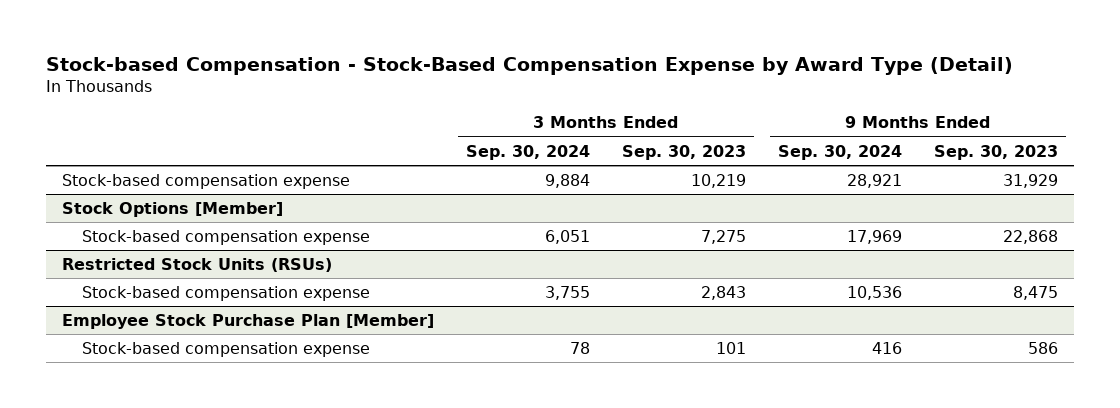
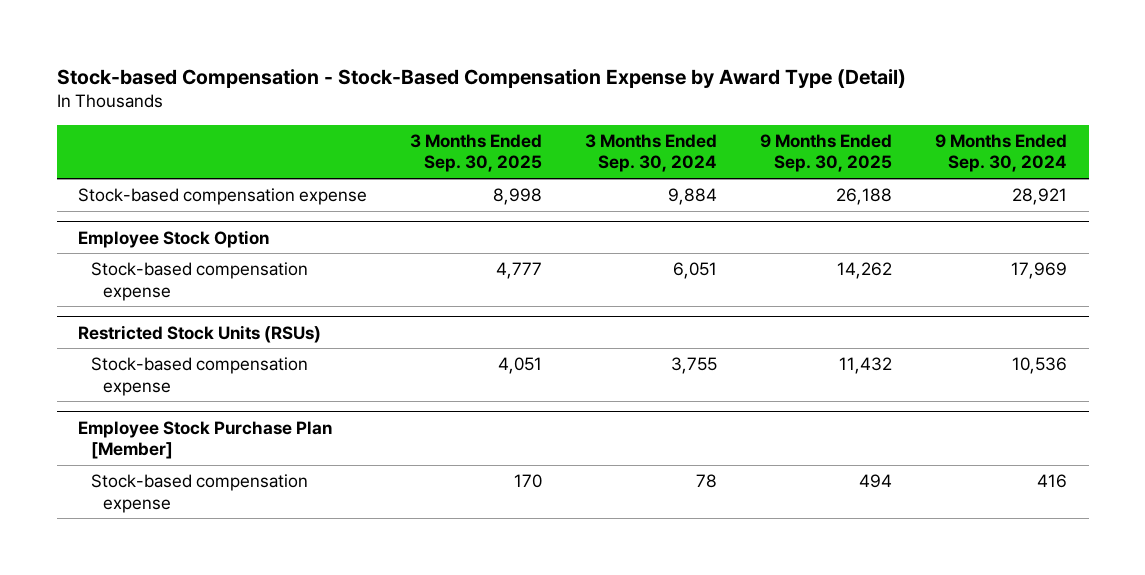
- | 3 Months Ended Sep. 30, 2024 | 3 Months Ended Sep. 30, 2023 | 9 Months Ended Sep. 30, 2024 | 9 Months Ended Sep. 30, 2023
+ | 3 Months Ended Sep. 30, 2025 | 3 Months Ended Sep. 30, 2024 | 9 Months Ended Sep. 30, 2025 | 9 Months Ended Sep. 30, 2024
- Stock Options [Member]
+ Employee Stock Option

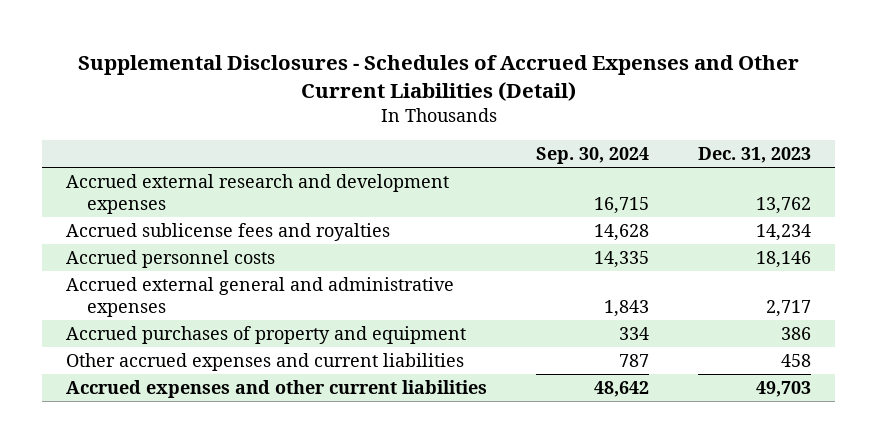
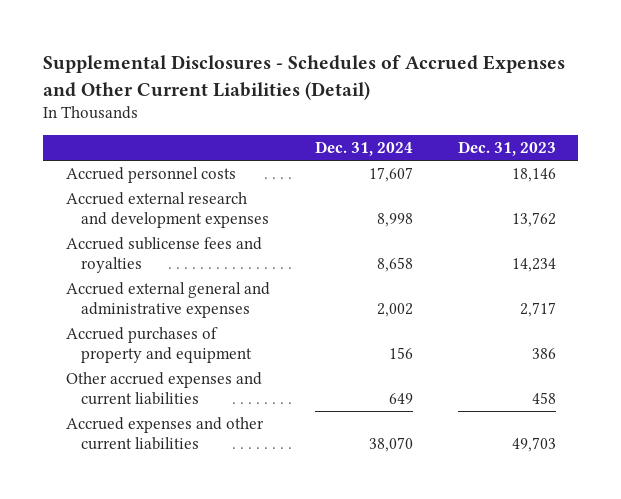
- | Sep. 30, 2024 | Dec. 31, 2023
+ | Dec. 31, 2024 | Dec. 31, 2023
moved up: Accrued personnel costs | 17,607 | 18,146

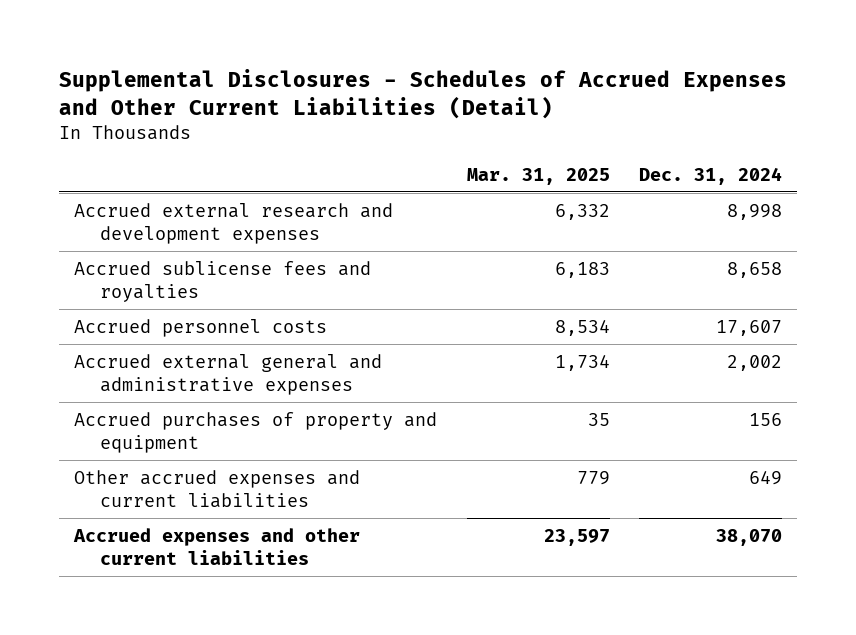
- | Dec. 31, 2024 | Dec. 31, 2023
+ | Mar. 31, 2025 | Dec. 31, 2024
moved down: Accrued personnel costs | 8,534 | 17,607

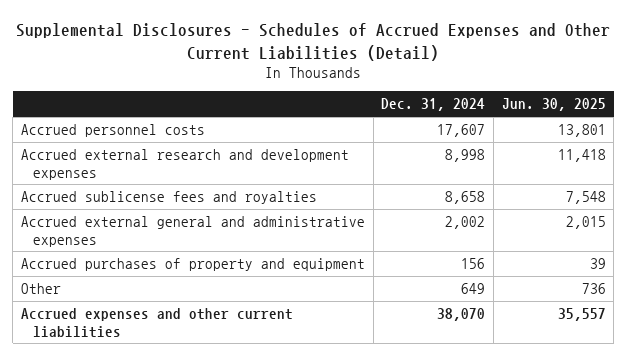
- | Mar. 31, 2025 | Dec. 31, 2024
+ | Dec. 31, 2024 | Jun. 30, 2025
moved up: Accrued personnel costs | 17,607 | 13,801
- Other accrued expenses and current liabilities | 779 | 649
+ Other | 649 | 736

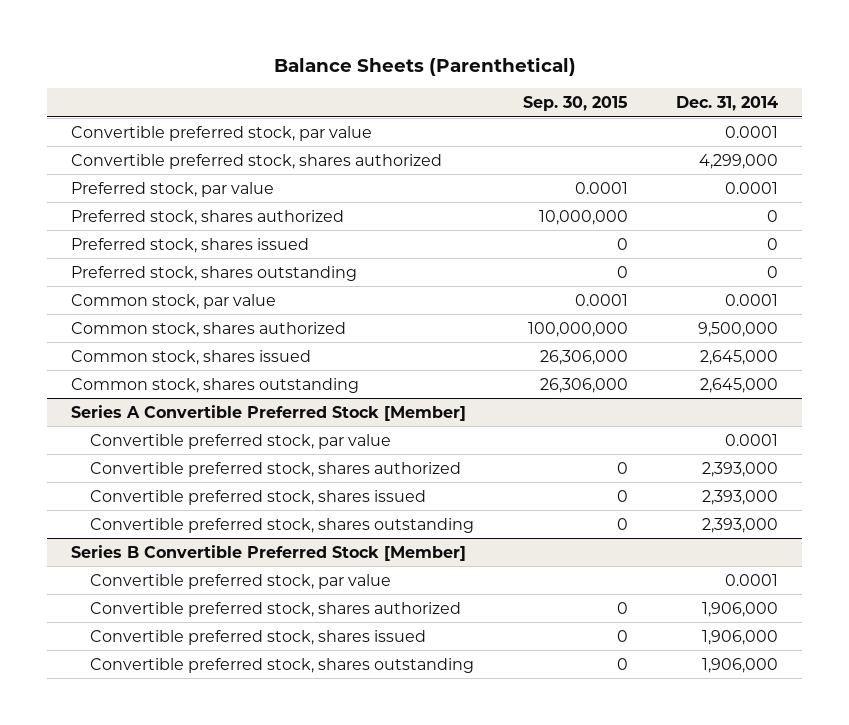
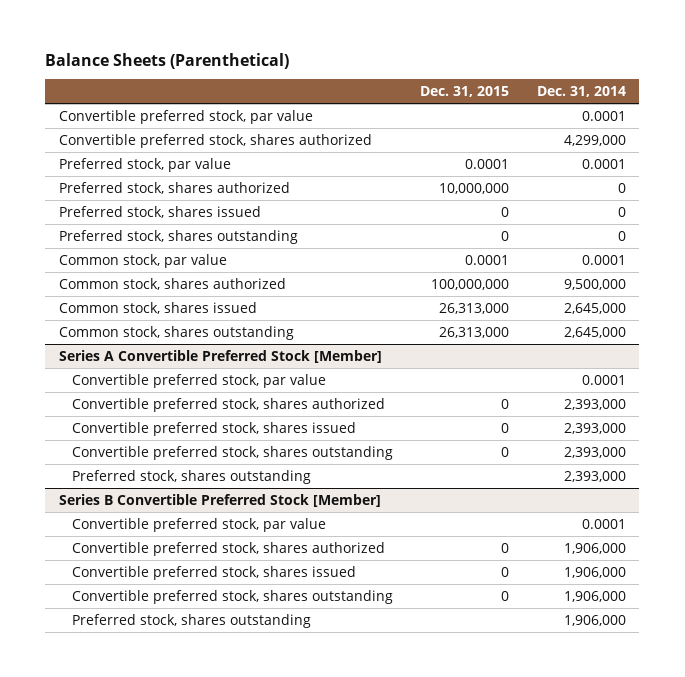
- | Sep. 30, 2015 | Dec. 31, 2014
+ | Dec. 31, 2015 | Dec. 31, 2014
@ Series A Convertible Preferred Stock [Member]
+ Preferred stock, shares outstanding | | 2,393,000
@ Series B Convertible Preferred Stock [Member]
+ Preferred stock, shares outstanding | | 1,906,000

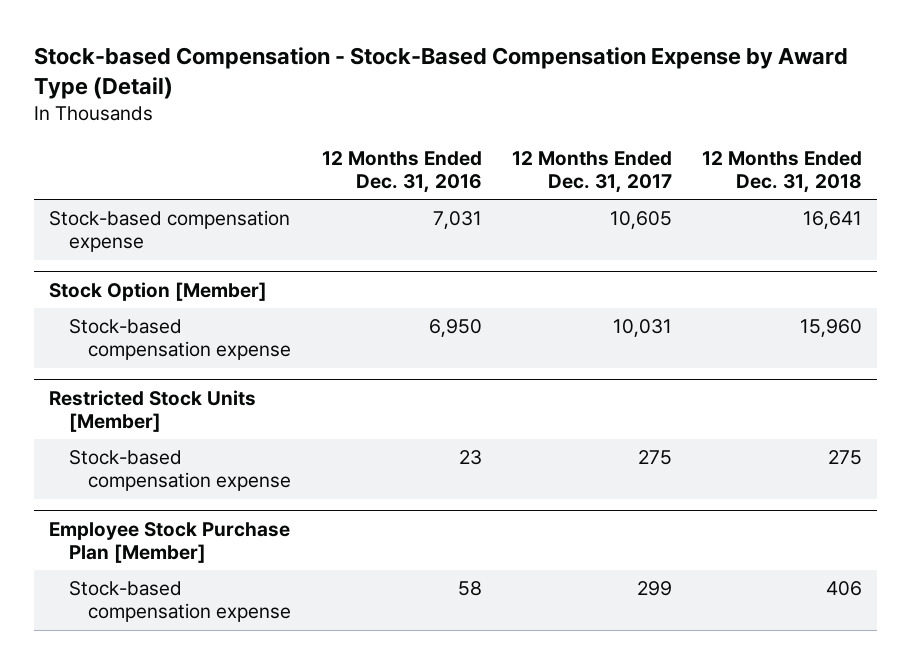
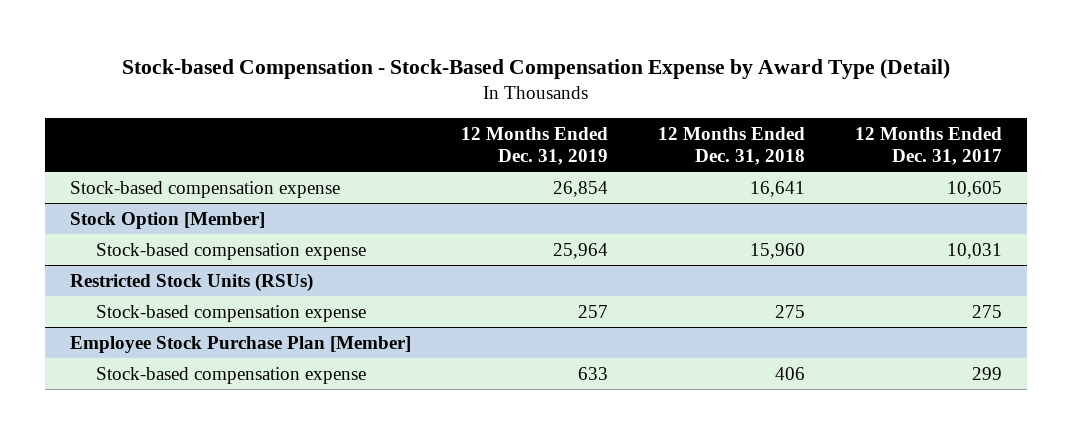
- | 12 Months Ended Dec. 31, 2016 | 12 Months Ended Dec. 31, 2017 | 12 Months Ended Dec. 31, 2018
+ | 12 Months Ended Dec. 31, 2019 | 12 Months Ended Dec. 31, 2018 | 12 Months Ended Dec. 31, 2017
- Restricted Stock Units [Member]
+ Restricted Stock Units (RSUs)

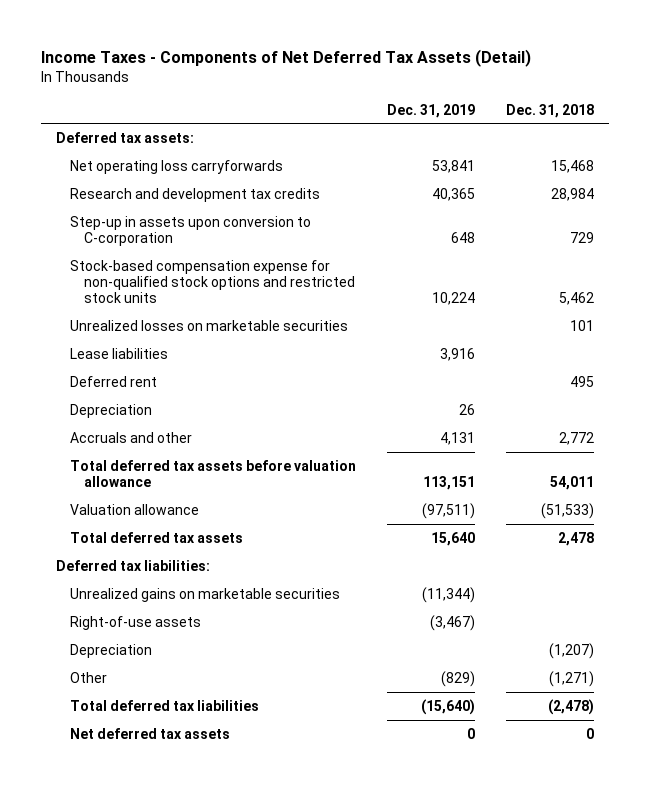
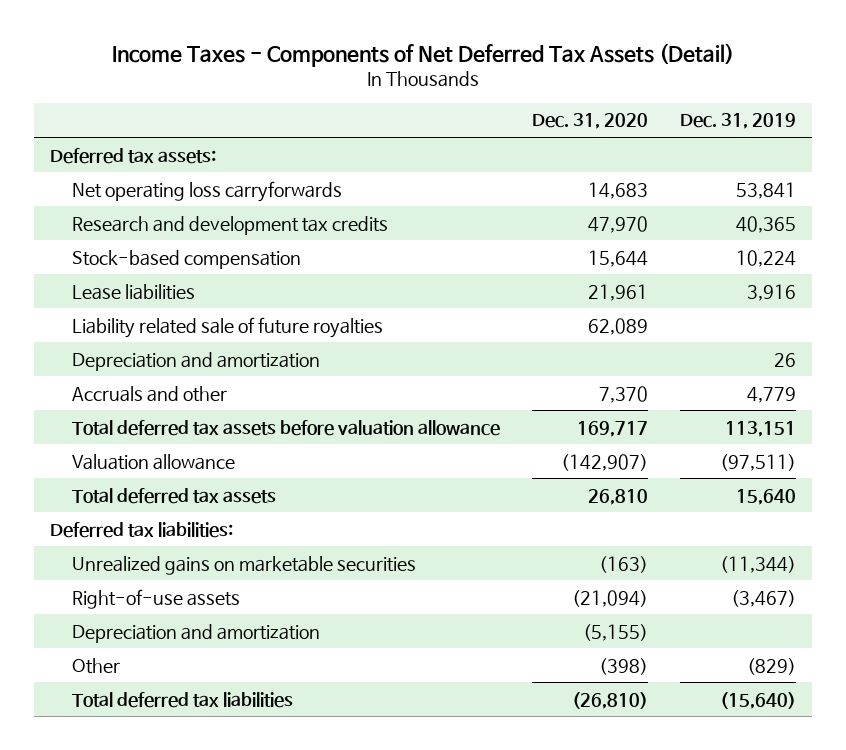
- | Dec. 31, 2019 | Dec. 31, 2018
+ | Dec. 31, 2020 | Dec. 31, 2019
- Step-up in assets upon conversion to C-corporation | 648 | 729
- Stock-based compensation expense for non-qualified stock options and restricted stock units | 10,224 | 5,462
- Unrealized losses on marketable securities | | 101
+ Stock-based compensation | 15,644 | 10,224
- Deferred rent | | 495
- Depreciation | 26 |
- Accruals and other | 4,131 | 2,772
+ Liability related sale of future royalties | 62,089 |
+ Depreciation and amortization | | 26
+ Accruals and other | 7,370 | 4,779
- Depreciation | | (1,207)
+ Depreciation and amortization | (5,155) |
- Net deferred tax assets | 0 | 0

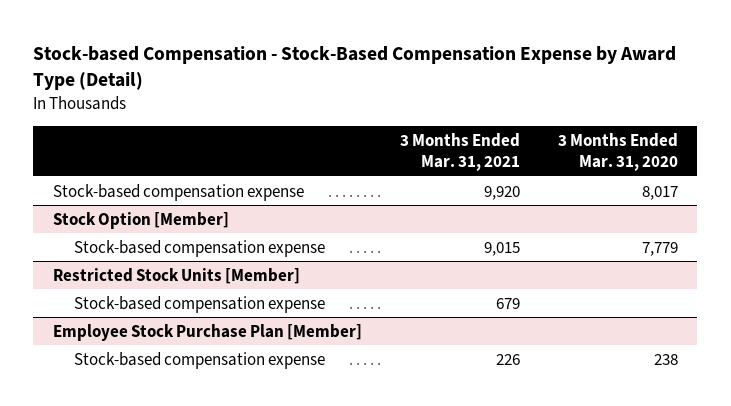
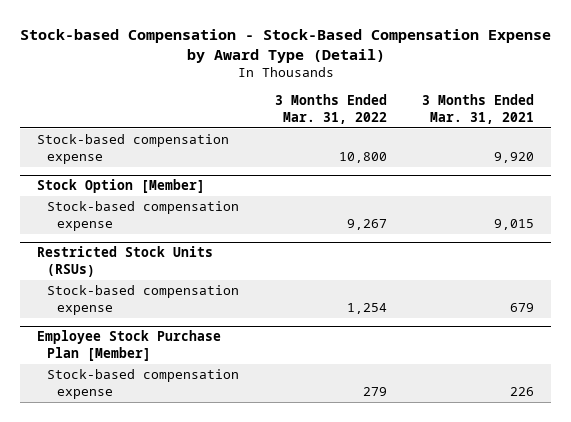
- | 3 Months Ended Mar. 31, 2021 | 3 Months Ended Mar. 31, 2020
+ | 3 Months Ended Mar. 31, 2022 | 3 Months Ended Mar. 31, 2021
- Restricted Stock Units [Member]
+ Restricted Stock Units (RSUs)

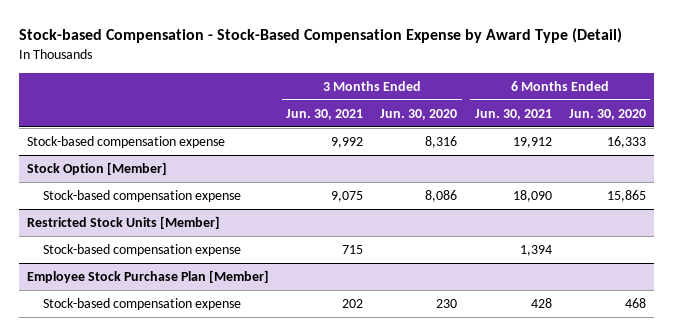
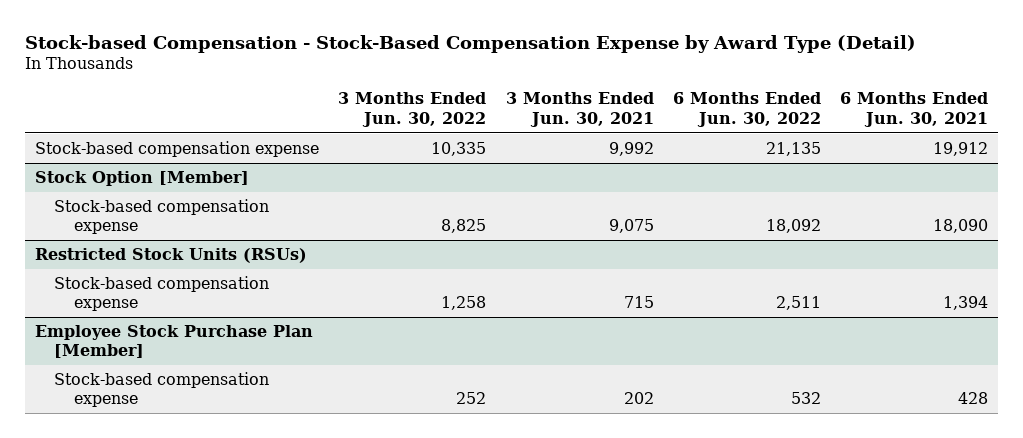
- | 3 Months Ended Jun. 30, 2021 | 3 Months Ended Jun. 30, 2020 | 6 Months Ended Jun. 30, 2021 | 6 Months Ended Jun. 30, 2020
+ | 3 Months Ended Jun. 30, 2022 | 3 Months Ended Jun. 30, 2021 | 6 Months Ended Jun. 30, 2022 | 6 Months Ended Jun. 30, 2021
- Restricted Stock Units [Member]
+ Restricted Stock Units (RSUs)

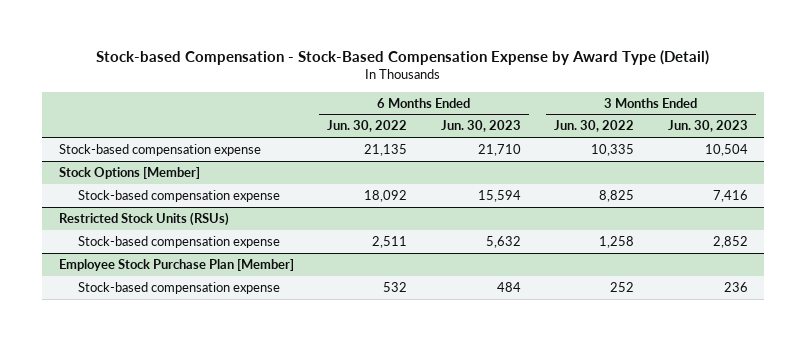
- | 3 Months Ended Jun. 30, 2022 | 3 Months Ended Jun. 30, 2021 | 6 Months Ended Jun. 30, 2022 | 6 Months Ended Jun. 30, 2021
+ | 6 Months Ended Jun. 30, 2022 | 6 Months Ended Jun. 30, 2023 | 3 Months Ended Jun. 30, 2022 | 3 Months Ended Jun. 30, 2023
- Stock Option [Member]
+ Stock Options [Member]

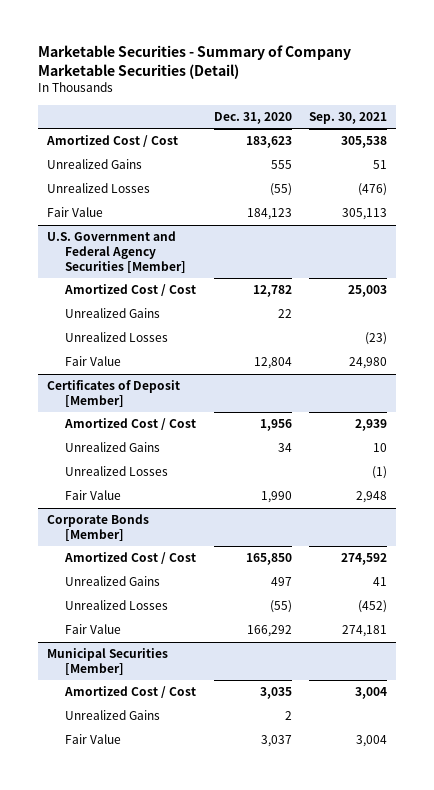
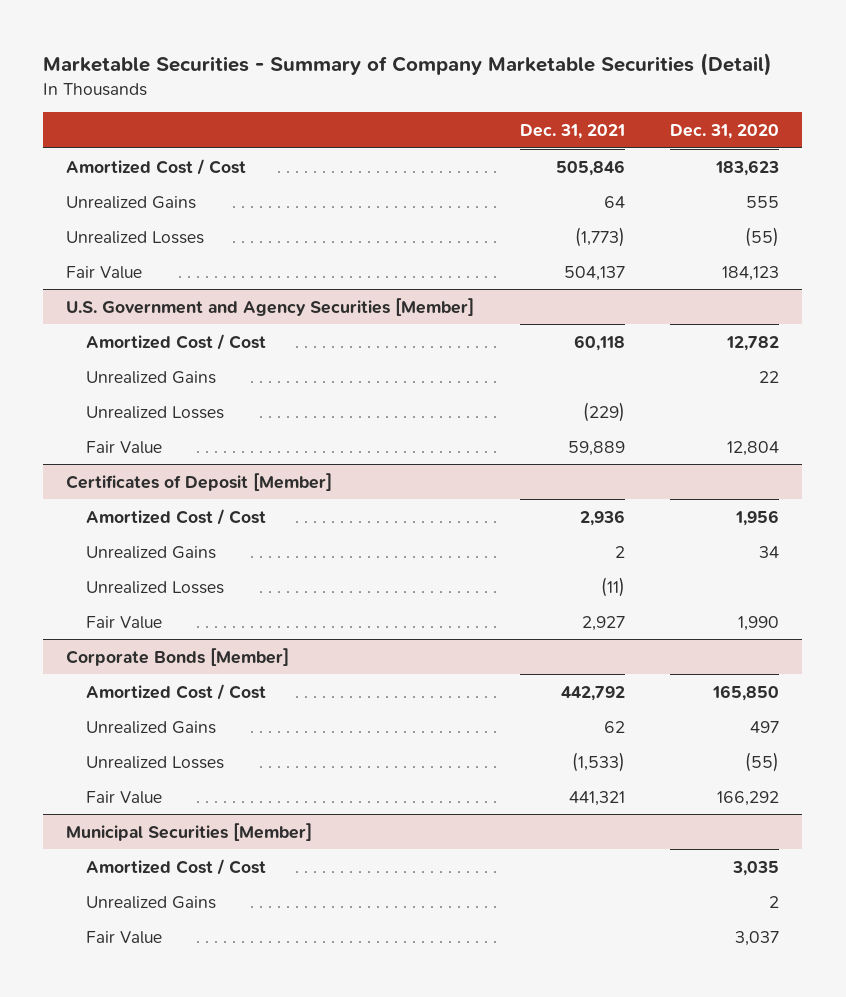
- | Dec. 31, 2020 | Sep. 30, 2021
+ | Dec. 31, 2021 | Dec. 31, 2020
- U.S. Government and Federal Agency Securities [Member]
+ U.S. Government and Agency Securities [Member]

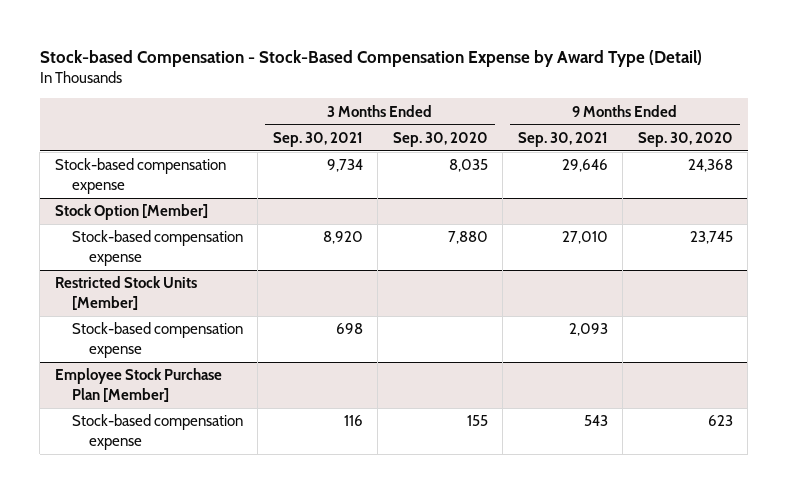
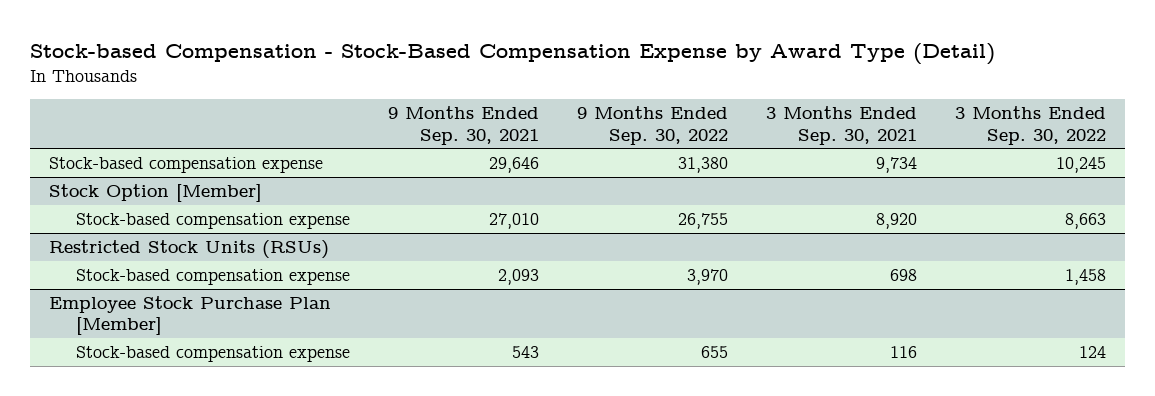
- | 3 Months Ended Sep. 30, 2021 | 3 Months Ended Sep. 30, 2020 | 9 Months Ended Sep. 30, 2021 | 9 Months Ended Sep. 30, 2020
+ | 9 Months Ended Sep. 30, 2021 | 9 Months Ended Sep. 30, 2022 | 3 Months Ended Sep. 30, 2021 | 3 Months Ended Sep. 30, 2022
- Restricted Stock Units [Member]
+ Restricted Stock Units (RSUs)

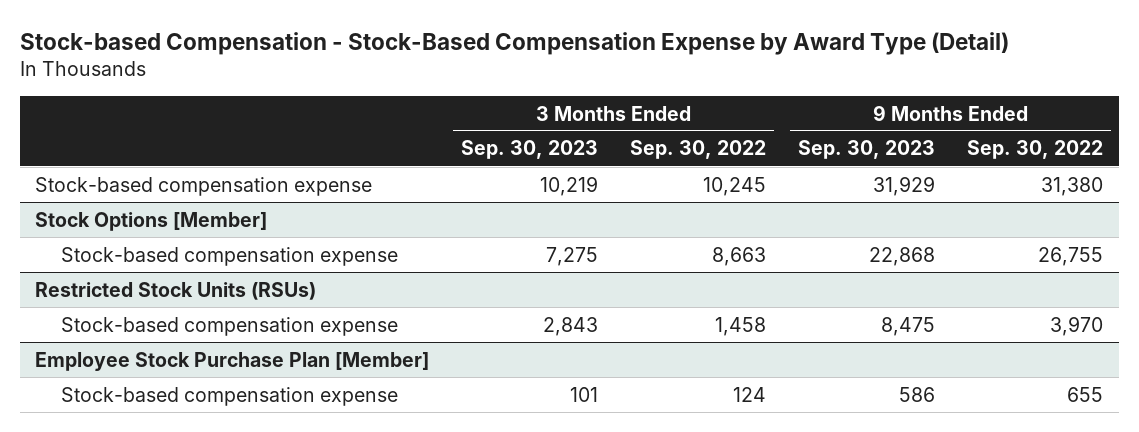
- | 9 Months Ended Sep. 30, 2021 | 9 Months Ended Sep. 30, 2022 | 3 Months Ended Sep. 30, 2021 | 3 Months Ended Sep. 30, 2022
+ | 3 Months Ended Sep. 30, 2023 | 3 Months Ended Sep. 30, 2022 | 9 Months Ended Sep. 30, 2023 | 9 Months Ended Sep. 30, 2022
- Stock Option [Member]
+ Stock Options [Member]

